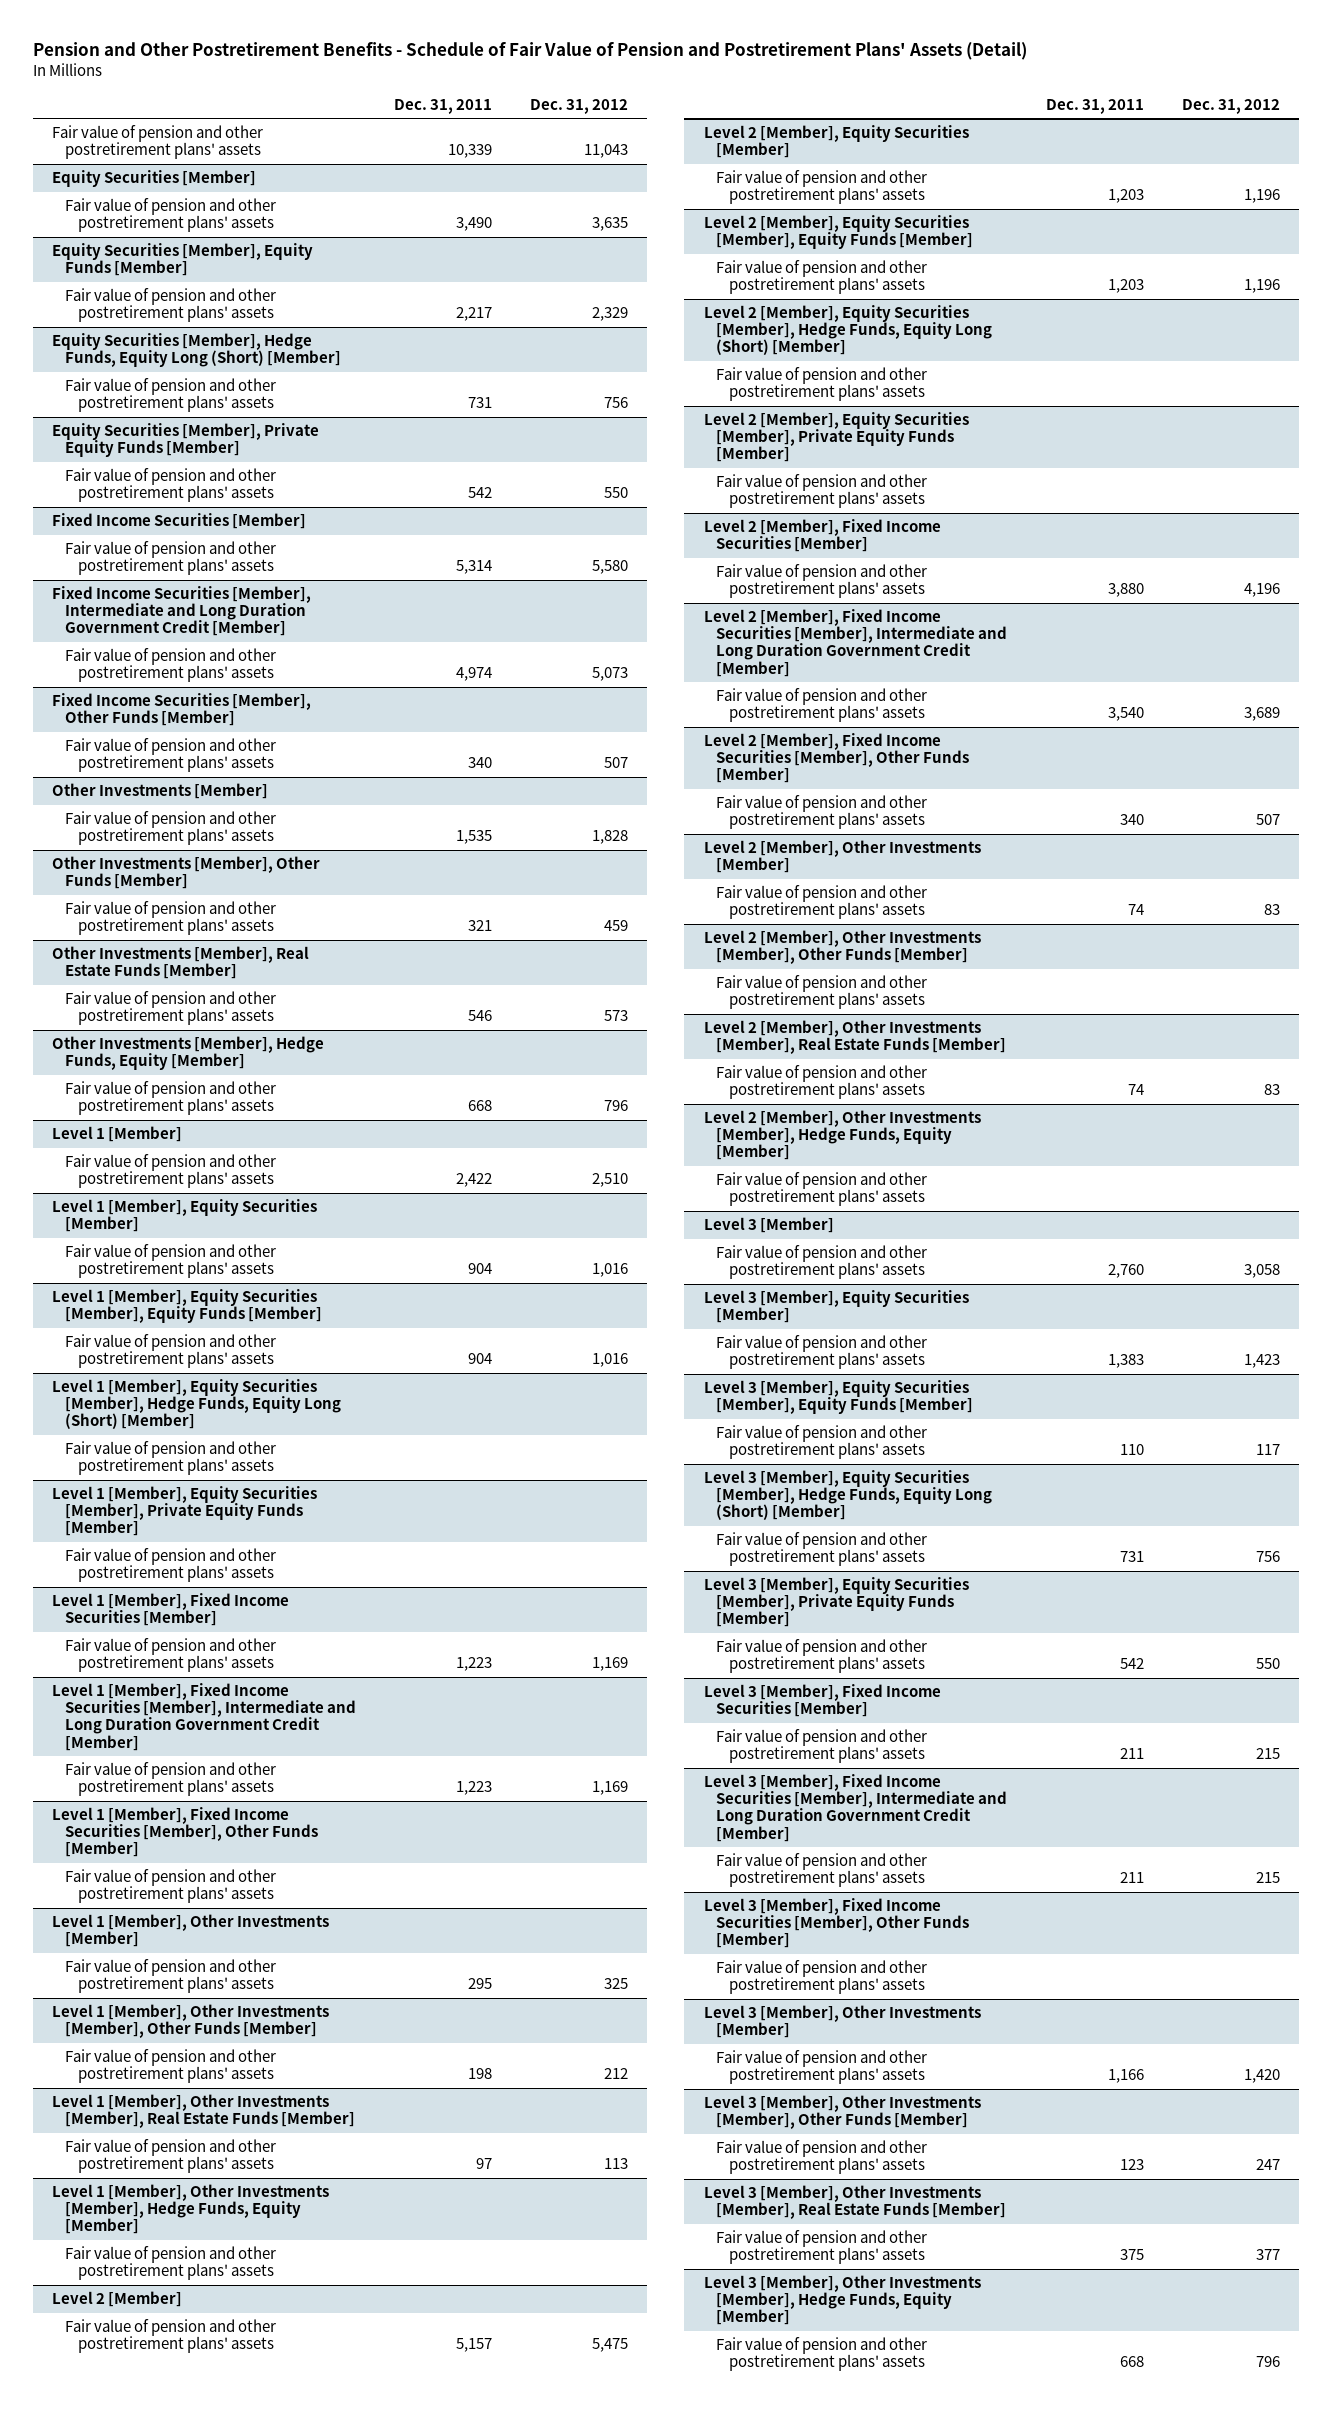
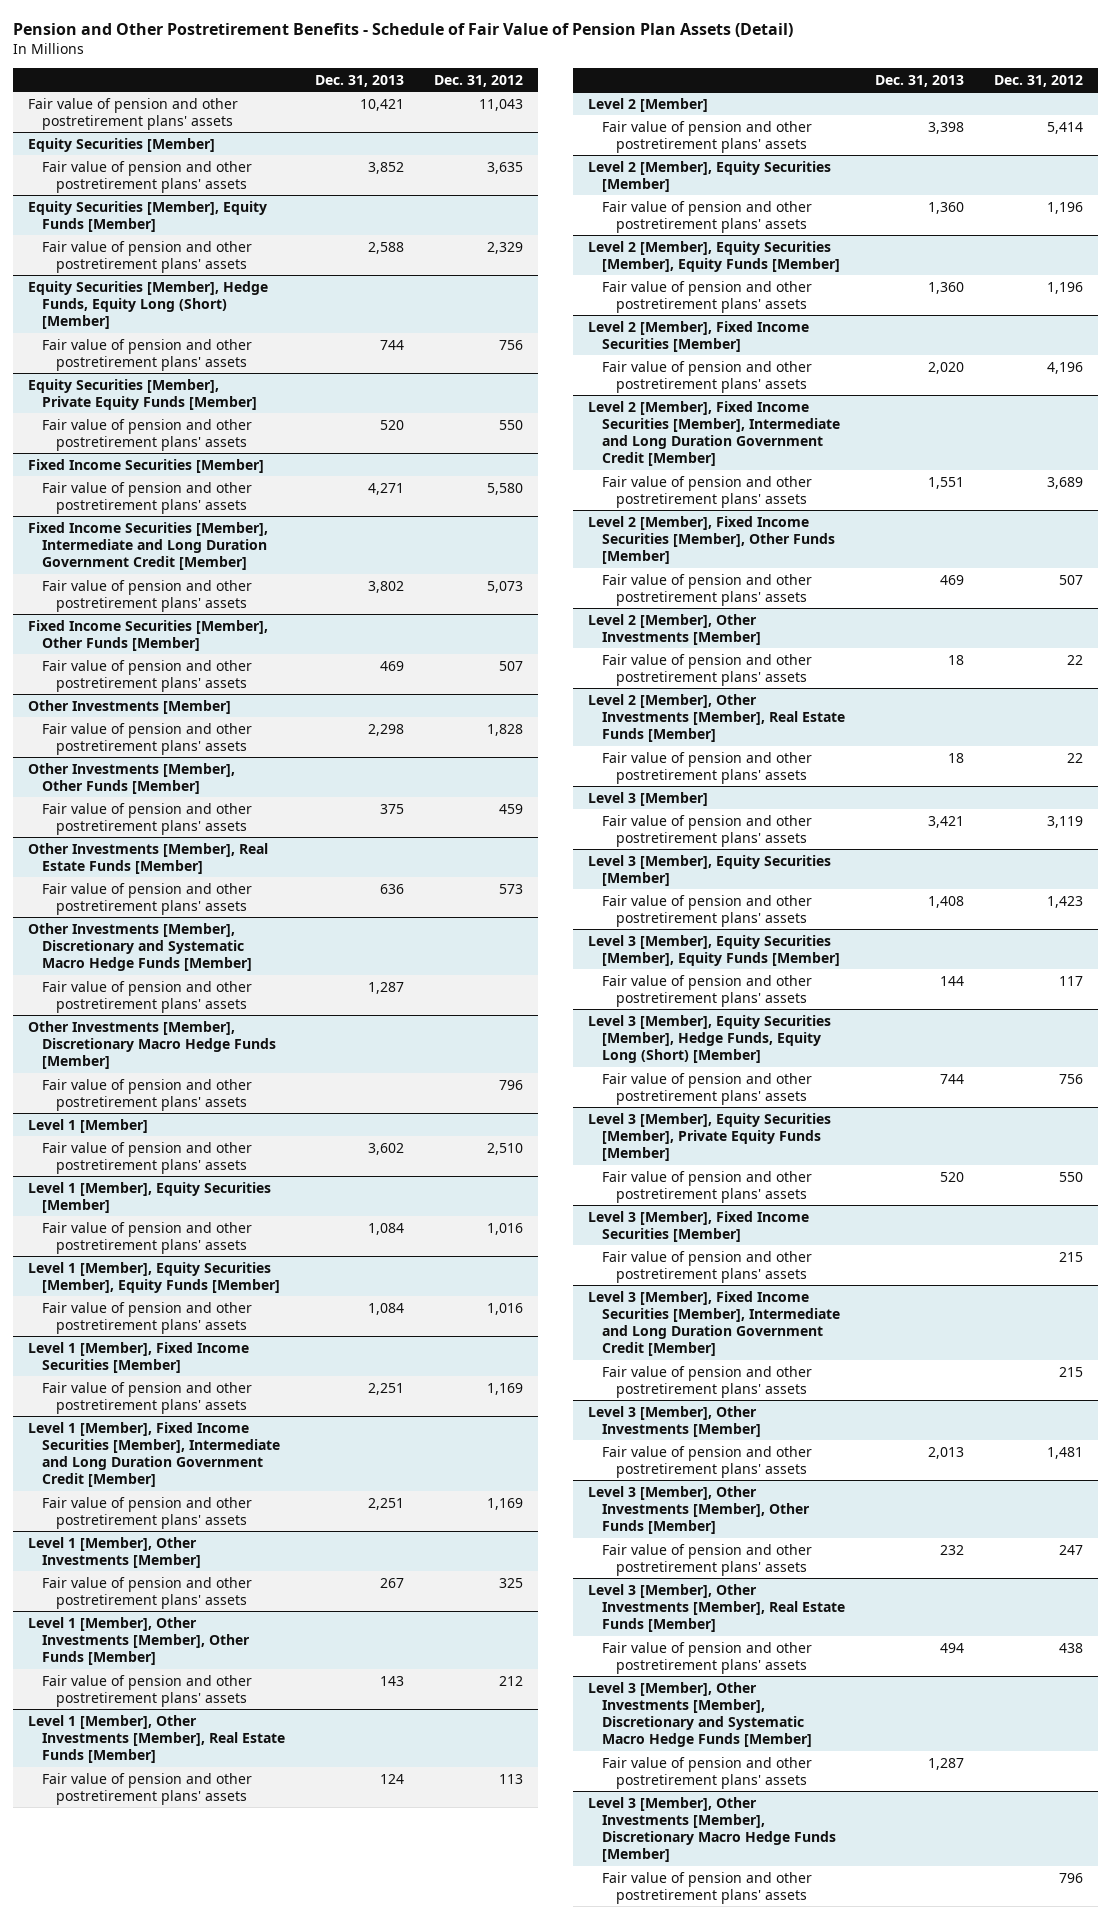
- Pension and Other Postretirement Benefits - Schedule of Fair Value of Pension and Postretirement Plans' Assets (Detail)
+ Pension and Other Postretirement Benefits - Schedule of Fair Value of Pension Plan Assets (Detail)
- | Dec. 31, 2011 | Dec. 31, 2012
+ | Dec. 31, 2013 | Dec. 31, 2012
- Other Investments [Member], Hedge Funds, Equity [Member]
+ Other Investments [Member], Discretionary and Systematic Macro Hedge Funds [Member]
+ Fair value of pension and other postretirement plans' assets | 1,287 |
+ Other Investments [Member], Discretionary Macro Hedge Funds [Member]
- Level 1 [Member], Equity Securities [Member], Hedge Funds, Equity Long (Short) [Member]
- Fair value of pension and other postretirement plans' assets
- Level 1 [Member], Equity Securities [Member], Private Equity Funds [Member]
- Fair value of pension and other postretirement plans' assets
- Level 1 [Member], Fixed Income Securities [Member], Other Funds [Member]
- Fair value of pension and other postretirement plans' assets
- Level 1 [Member], Other Investments [Member], Hedge Funds, Equity [Member]
- Fair value of pension and other postretirement plans' assets
@ Level 2 [Member]
- Fair value of pension and other postretirement plans' assets | 5,157 | 5,475
+ Fair value of pension and other postretirement plans' assets | 3,398 | 5,414
- Level 2 [Member], Equity Securities [Member], Hedge Funds, Equity Long (Short) [Member]
- Fair value of pension and other postretirement plans' assets
- Level 2 [Member], Equity Securities [Member], Private Equity Funds [Member]
- Fair value of pension and other postretirement plans' assets
@ Level 2 [Member], Other Investments [Member]
- Fair value of pension and other postretirement plans' assets | 74 | 83
- Level 2 [Member], Other Investments [Member], Other Funds [Member]
- Fair value of pension and other postretirement plans' assets
@ Level 2 [Member], Other Investments [Member]
+ Fair value of pension and other postretirement plans' assets | 18 | 22
@ Level 2 [Member], Other Investments [Member], Real Estate Funds [Member]
- Fair value of pension and other postretirement plans' assets | 74 | 83
- Level 2 [Member], Other Investments [Member], Hedge Funds, Equity [Member]
- Fair value of pension and other postretirement plans' assets
@ Level 2 [Member], Other Investments [Member], Real Estate Funds [Member]
+ Fair value of pension and other postretirement plans' assets | 18 | 22
@ Level 3 [Member]
- Fair value of pension and other postretirement plans' assets | 2,760 | 3,058
+ Fair value of pension and other postretirement plans' assets | 3,421 | 3,119
- Level 3 [Member], Fixed Income Securities [Member], Other Funds [Member]
- Fair value of pension and other postretirement plans' assets
@ Level 3 [Member], Other Investments [Member]
- Fair value of pension and other postretirement plans' assets | 1,166 | 1,420
+ Fair value of pension and other postretirement plans' assets | 2,013 | 1,481
@ Level 3 [Member], Other Investments [Member], Real Estate Funds [Member]
- Fair value of pension and other postretirement plans' assets | 375 | 377
- Level 3 [Member], Other Investments [Member], Hedge Funds, Equity [Member]
@ Level 3 [Member], Other Investments [Member], Real Estate Funds [Member]
+ Fair value of pension and other postretirement plans' assets | 494 | 438
+ Level 3 [Member], Other Investments [Member], Discretionary and Systematic Macro Hedge Funds [Member]
+ Fair value of pension and other postretirement plans' assets | 1,287 |
+ Level 3 [Member], Other Investments [Member], Discretionary Macro Hedge Funds [Member]

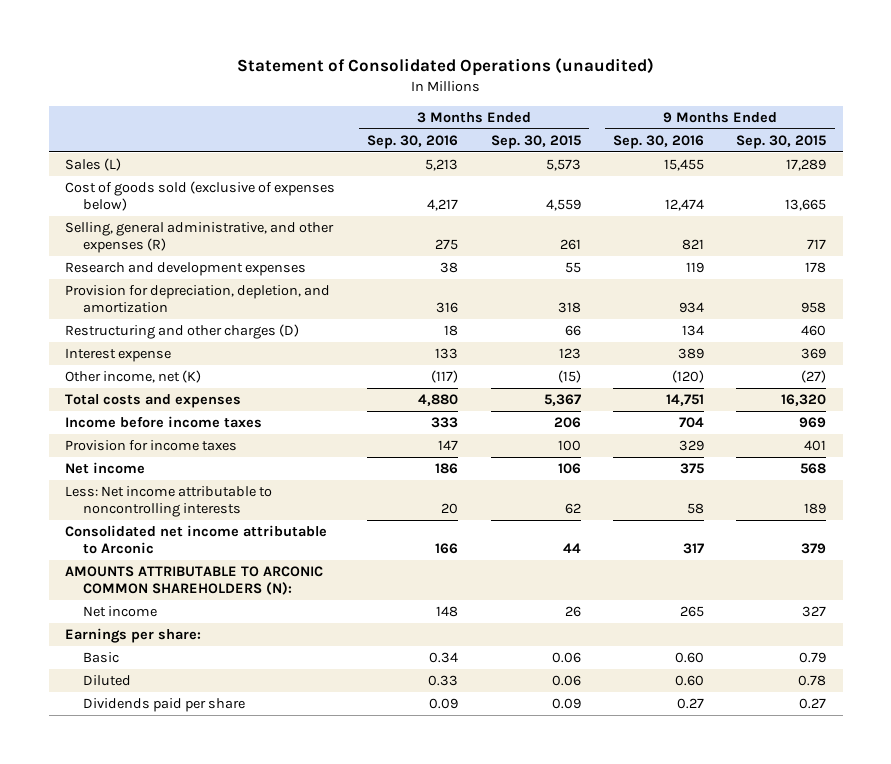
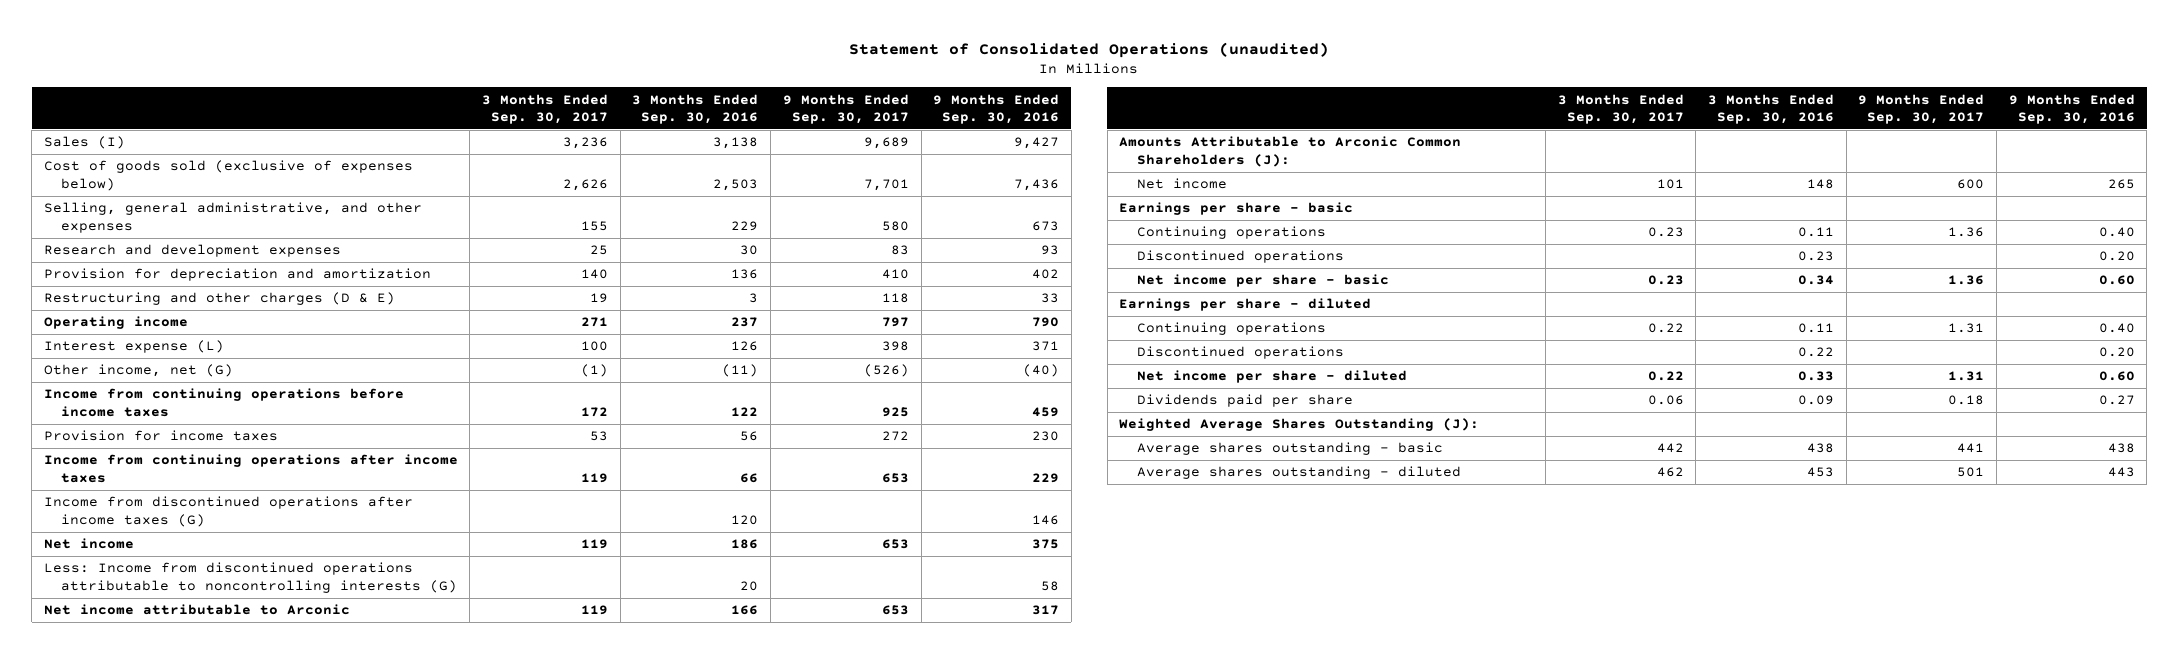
- | 3 Months Ended Sep. 30, 2016 | 3 Months Ended Sep. 30, 2015 | 9 Months Ended Sep. 30, 2016 | 9 Months Ended Sep. 30, 2015
+ | 3 Months Ended Sep. 30, 2017 | 3 Months Ended Sep. 30, 2016 | 9 Months Ended Sep. 30, 2017 | 9 Months Ended Sep. 30, 2016
- Sales (L) | 5,213 | 5,573 | 15,455 | 17,289
- Cost of goods sold (exclusive of expenses below) | 4,217 | 4,559 | 12,474 | 13,665
- Selling, general administrative, and other expenses (R) | 275 | 261 | 821 | 717
- Research and development expenses | 38 | 55 | 119 | 178
- Provision for depreciation, depletion, and amortization | 316 | 318 | 934 | 958
- Restructuring and other charges (D) | 18 | 66 | 134 | 460
- Interest expense | 133 | 123 | 389 | 369
- Other income, net (K) | (117) | (15) | (120) | (27)
- Total costs and expenses | 4,880 | 5,367 | 14,751 | 16,320
- Income before income taxes | 333 | 206 | 704 | 969
- Provision for income taxes | 147 | 100 | 329 | 401
+ Sales (I) | 3,236 | 3,138 | 9,689 | 9,427
+ Cost of goods sold (exclusive of expenses below) | 2,626 | 2,503 | 7,701 | 7,436
+ Selling, general administrative, and other expenses | 155 | 229 | 580 | 673
+ Research and development expenses | 25 | 30 | 83 | 93
+ Provision for depreciation and amortization | 140 | 136 | 410 | 402
+ Restructuring and other charges (D & E) | 19 | 3 | 118 | 33
+ Operating income | 271 | 237 | 797 | 790
+ Interest expense (L) | 100 | 126 | 398 | 371
+ Other income, net (G) | (1) | (11) | (526) | (40)
+ Income from continuing operations before income taxes | 172 | 122 | 925 | 459
+ Provision for income taxes | 53 | 56 | 272 | 230
+ Income from continuing operations after income taxes | 119 | 66 | 653 | 229
+ Income from discontinued operations after income taxes (G) | | 120 | | 146
- Less: Net income attributable to noncontrolling interests | 20 | 62 | 58 | 189
- Consolidated net income attributable to Arconic | 166 | 44 | 317 | 379
- AMOUNTS ATTRIBUTABLE TO ARCONIC COMMON SHAREHOLDERS (N):
+ Less: Income from discontinued operations attributable to noncontrolling interests (G) | | 20 | | 58
+ Net income attributable to Arconic | 119 | 166 | 653 | 317
+ Amounts Attributable to Arconic Common Shareholders (J):
- Earnings per share:
- Basic | 0.34 | 0.06 | 0.60 | 0.79
- Diluted | 0.33 | 0.06 | 0.60 | 0.78
+ Earnings per share - basic
+ Continuing operations | 0.23 | 0.11 | 1.36 | 0.40
+ Discontinued operations | | 0.23 | | 0.20
+ Net income per share - basic | 0.23 | 0.34 | 1.36 | 0.60
+ Earnings per share - diluted
+ Continuing operations | 0.22 | 0.11 | 1.31 | 0.40
+ Discontinued operations | | 0.22 | | 0.20
+ Net income per share - diluted | 0.22 | 0.33 | 1.31 | 0.60
+ Weighted Average Shares Outstanding (J):
+ Average shares outstanding - basic | 442 | 438 | 441 | 438
+ Average shares outstanding - diluted | 462 | 453 | 501 | 443

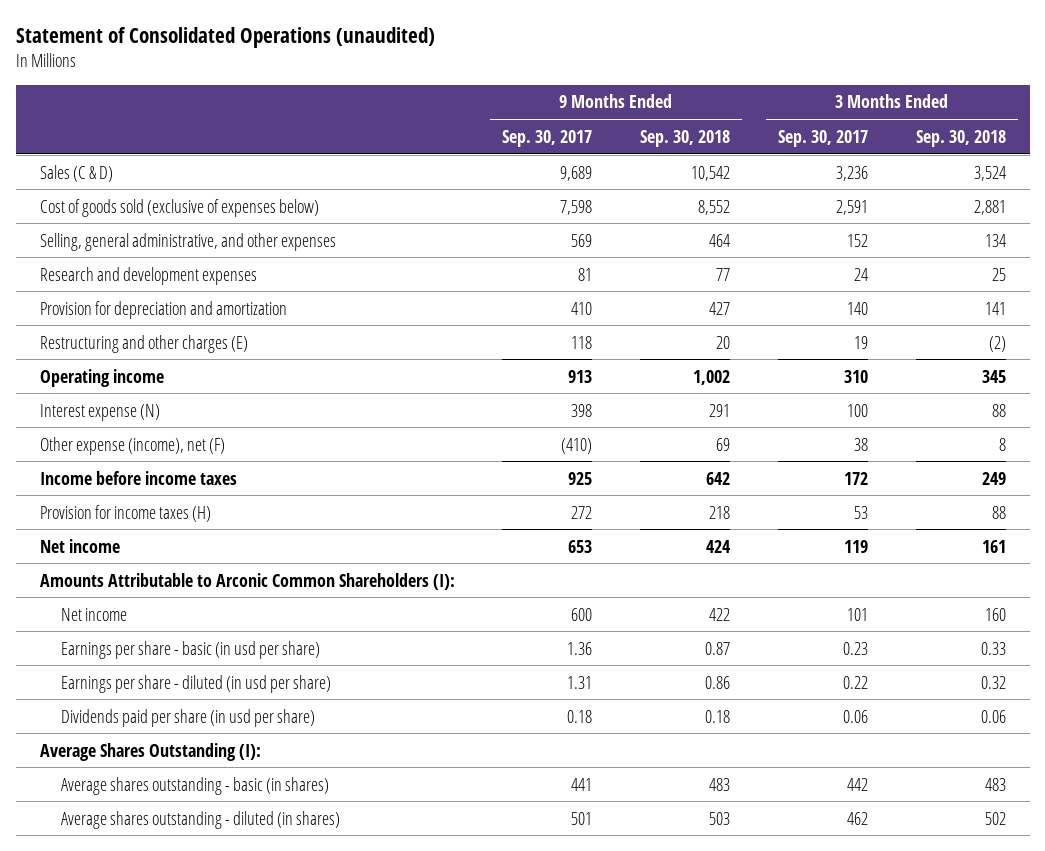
- | 3 Months Ended Sep. 30, 2017 | 3 Months Ended Sep. 30, 2016 | 9 Months Ended Sep. 30, 2017 | 9 Months Ended Sep. 30, 2016
+ | 9 Months Ended Sep. 30, 2017 | 9 Months Ended Sep. 30, 2018 | 3 Months Ended Sep. 30, 2017 | 3 Months Ended Sep. 30, 2018
- Sales (I) | 3,236 | 3,138 | 9,689 | 9,427
- Cost of goods sold (exclusive of expenses below) | 2,626 | 2,503 | 7,701 | 7,436
- Selling, general administrative, and other expenses | 155 | 229 | 580 | 673
- Research and development expenses | 25 | 30 | 83 | 93
+ Sales (C & D) | 9,689 | 10,542 | 3,236 | 3,524
+ Cost of goods sold (exclusive of expenses below) | 7,598 | 8,552 | 2,591 | 2,881
+ Selling, general administrative, and other expenses | 569 | 464 | 152 | 134
+ Research and development expenses | 81 | 77 | 24 | 25
- Restructuring and other charges (D & E) | 19 | 3 | 118 | 33
- Operating income | 271 | 237 | 797 | 790
- Interest expense (L) | 100 | 126 | 398 | 371
- Other income, net (G) | (1) | (11) | (526) | (40)
- Income from continuing operations before income taxes | 172 | 122 | 925 | 459
- Provision for income taxes | 53 | 56 | 272 | 230
- Income from continuing operations after income taxes | 119 | 66 | 653 | 229
- Income from discontinued operations after income taxes (G) | | 120 | | 146
+ Restructuring and other charges (E) | 118 | 20 | 19 | (2)
+ Operating income | 913 | 1,002 | 310 | 345
+ Interest expense (N) | 398 | 291 | 100 | 88
+ Other expense (income), net (F) | (410) | 69 | 38 | 8
+ Income before income taxes | 925 | 642 | 172 | 249
+ Provision for income taxes (H) | 272 | 218 | 53 | 88
- Less: Income from discontinued operations attributable to noncontrolling interests (G) | | 20 | | 58
- Net income attributable to Arconic | 119 | 166 | 653 | 317
- Amounts Attributable to Arconic Common Shareholders (J):
+ Amounts Attributable to Arconic Common Shareholders (I):
- Earnings per share - basic
- Continuing operations | 0.23 | 0.11 | 1.36 | 0.40
- Discontinued operations | | 0.23 | | 0.20
- Net income per share - basic | 0.23 | 0.34 | 1.36 | 0.60
- Earnings per share - diluted
- Continuing operations | 0.22 | 0.11 | 1.31 | 0.40
- Discontinued operations | | 0.22 | | 0.20
- Net income per share - diluted | 0.22 | 0.33 | 1.31 | 0.60
- Dividends paid per share | 0.06 | 0.09 | 0.18 | 0.27
- Weighted Average Shares Outstanding (J):
- Average shares outstanding - basic | 442 | 438 | 441 | 438
- Average shares outstanding - diluted | 462 | 453 | 501 | 443
+ Earnings per share - basic (in usd per share) | 1.36 | 0.87 | 0.23 | 0.33
+ Earnings per share - diluted (in usd per share) | 1.31 | 0.86 | 0.22 | 0.32
+ Dividends paid per share (in usd per share) | 0.18 | 0.18 | 0.06 | 0.06
+ Average Shares Outstanding (I):
+ Average shares outstanding - basic (in shares) | 441 | 483 | 442 | 483
+ Average shares outstanding - diluted (in shares) | 501 | 503 | 462 | 502

